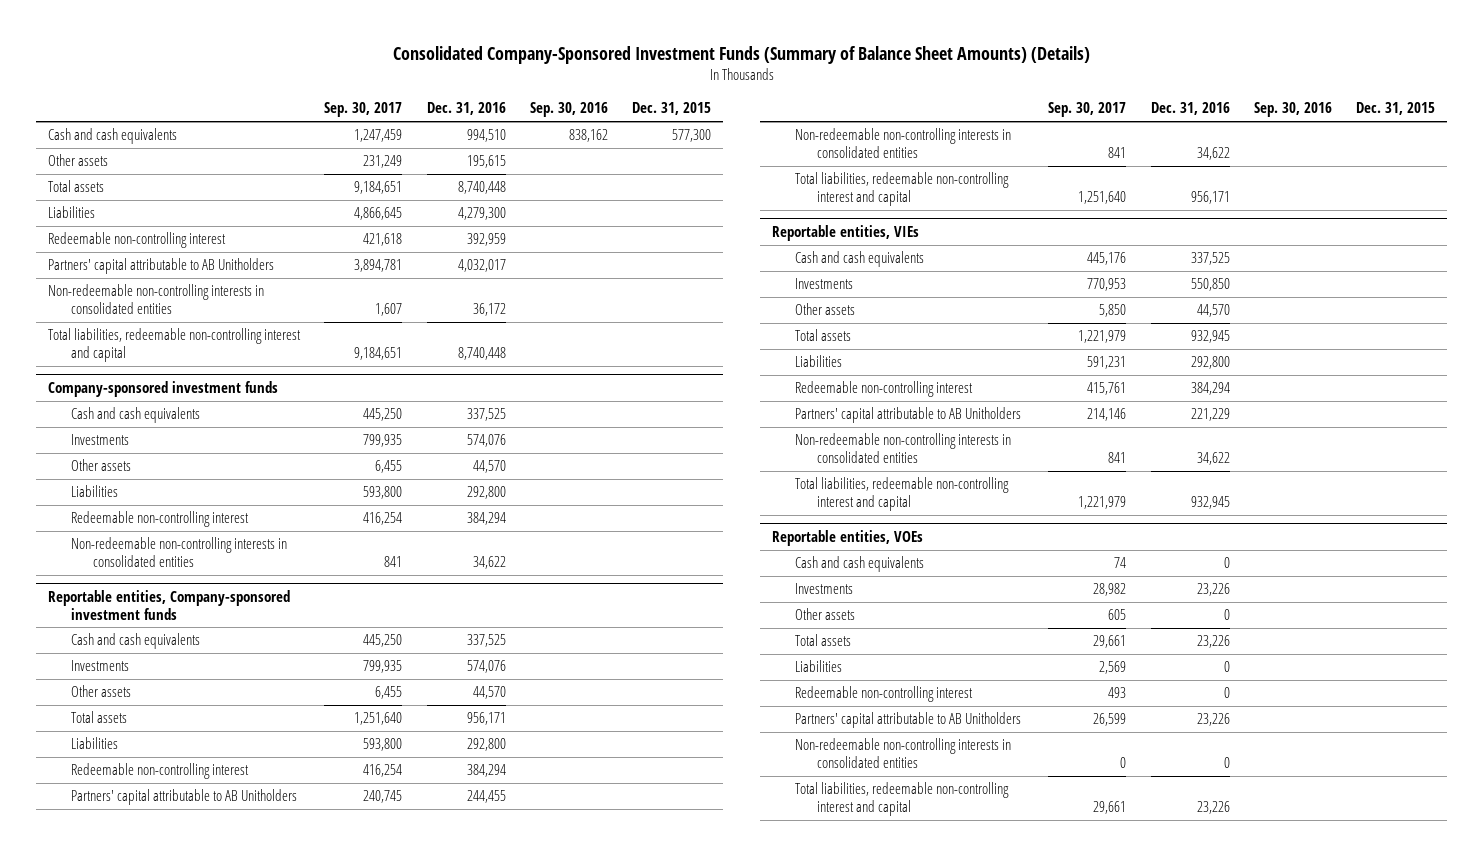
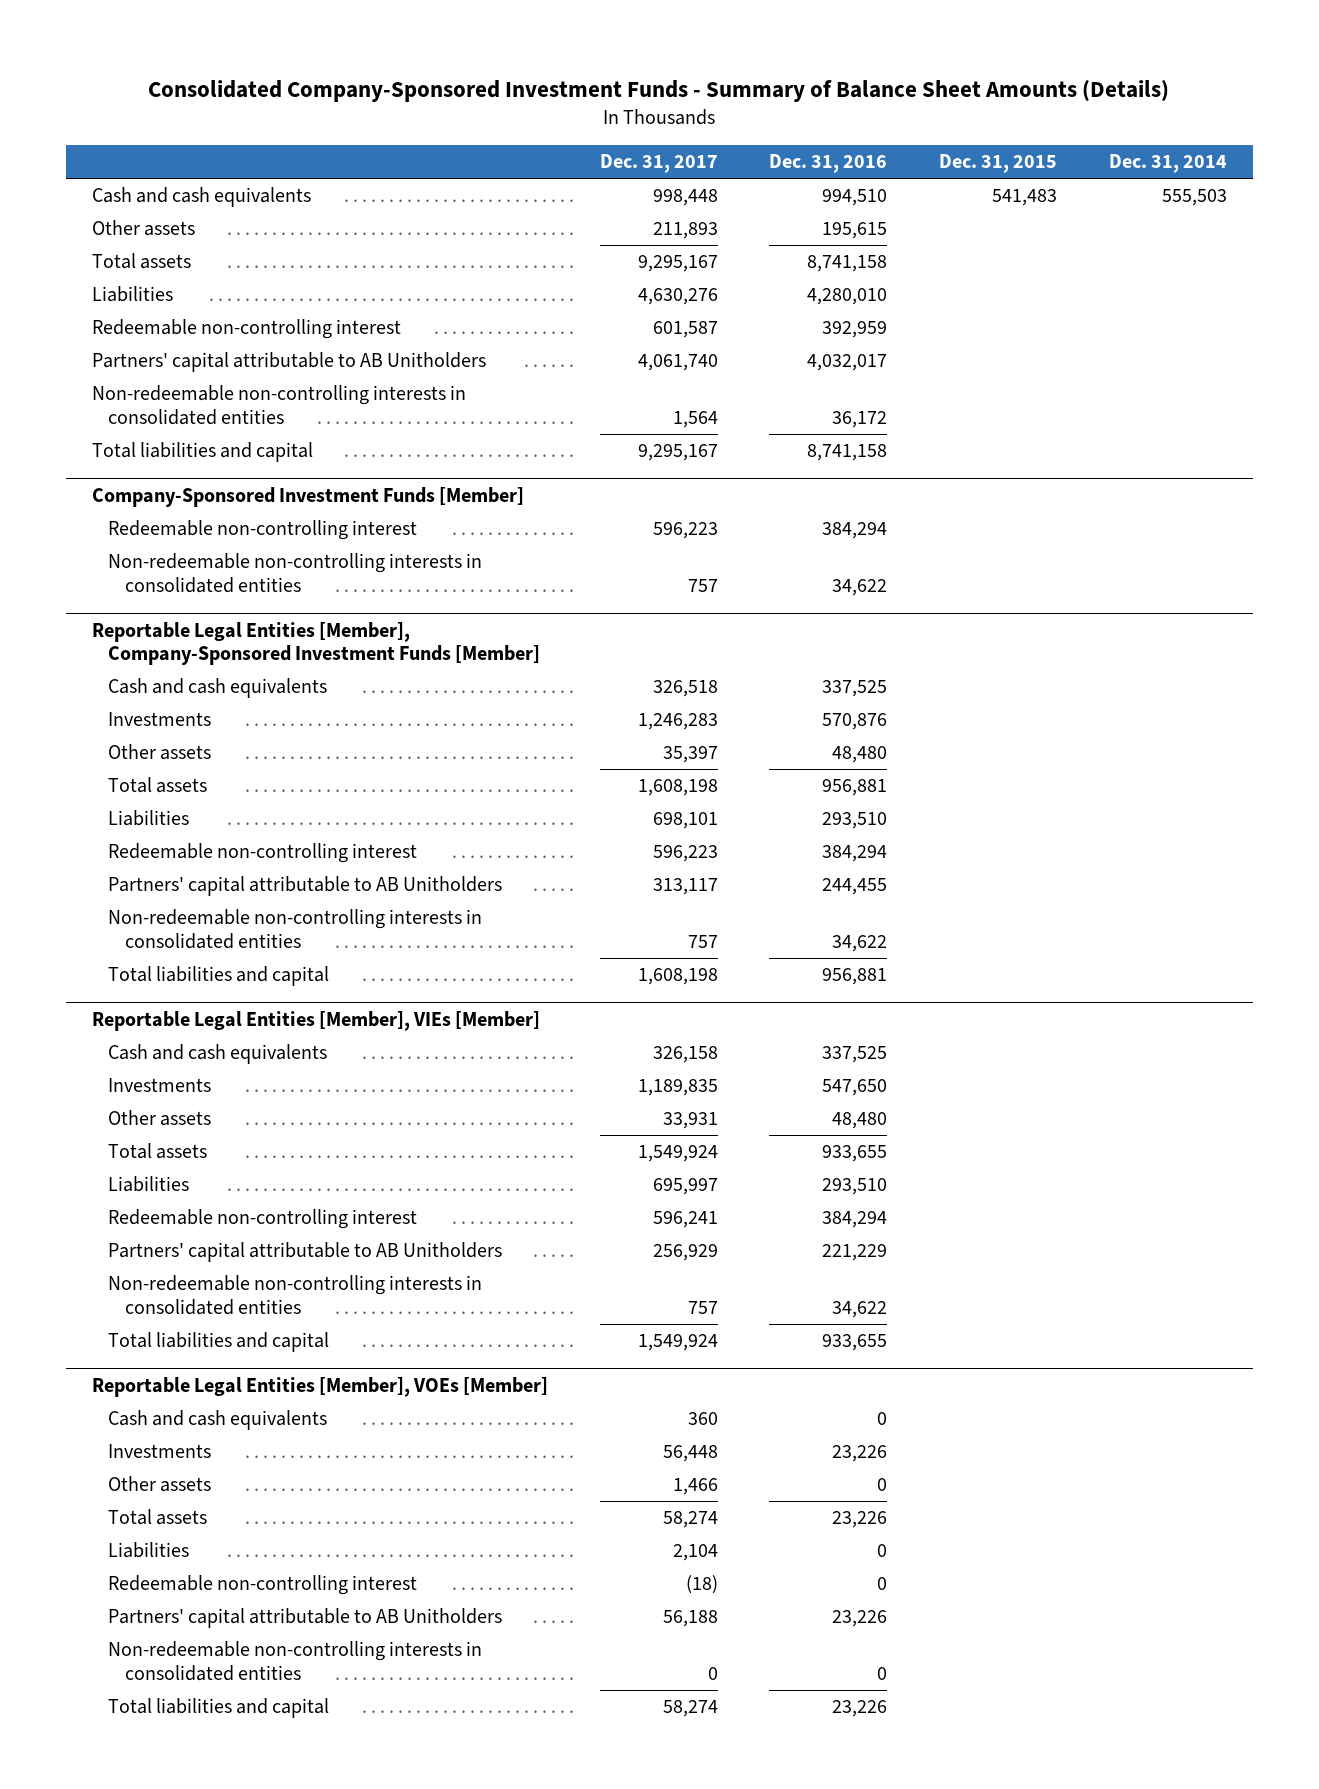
- Consolidated Company-Sponsored Investment Funds (Summary of Balance Sheet Amounts) (Details)
+ Consolidated Company-Sponsored Investment Funds - Summary of Balance Sheet Amounts (Details)
- | Sep. 30, 2017 | Dec. 31, 2016 | Sep. 30, 2016 | Dec. 31, 2015
+ | Dec. 31, 2017 | Dec. 31, 2016 | Dec. 31, 2015 | Dec. 31, 2014
- Cash and cash equivalents | 1,247,459 | 994,510 | 838,162 | 577,300
+ Cash and cash equivalents | 998,448 | 994,510 | 541,483 | 555,503
- Total assets | 9,184,651 | 8,740,448 | |
- Liabilities | 4,866,645 | 4,279,300 | |
+ Total assets | 9,295,167 | 8,741,158 | |
+ Liabilities | 4,630,276 | 4,280,010 | |
- Total liabilities, redeemable non-controlling interest and capital | 9,184,651 | 8,740,448 | |
- Company-sponsored investment funds
- Cash and cash equivalents | 445,250 | 337,525 | |
- Investments | 799,935 | 574,076 | |
- Other assets | 6,455 | 44,570 | |
- Liabilities | 593,800 | 292,800 | |
+ Total liabilities and capital | 9,295,167 | 8,741,158 | |
+ Company-Sponsored Investment Funds [Member]
- Reportable entities, Company-sponsored investment funds
+ Reportable Legal Entities [Member], Company-Sponsored Investment Funds [Member]
- Investments | 799,935 | 574,076 | |
- Other assets | 6,455 | 44,570 | |
- Total assets | 1,251,640 | 956,171 | |
- Liabilities | 593,800 | 292,800 | |
+ Investments | 1,246,283 | 570,876 | |
+ Other assets | 35,397 | 48,480 | |
+ Total assets | 1,608,198 | 956,881 | |
+ Liabilities | 698,101 | 293,510 | |
- Total liabilities, redeemable non-controlling interest and capital | 1,251,640 | 956,171 | |
- Reportable entities, VIEs
+ Total liabilities and capital | 1,608,198 | 956,881 | |
+ Reportable Legal Entities [Member], VIEs [Member]
- Investments | 770,953 | 550,850 | |
- Other assets | 5,850 | 44,570 | |
- Total assets | 1,221,979 | 932,945 | |
- Liabilities | 591,231 | 292,800 | |
+ Investments | 1,189,835 | 547,650 | |
+ Other assets | 33,931 | 48,480 | |
+ Total assets | 1,549,924 | 933,655 | |
+ Liabilities | 695,997 | 293,510 | |
- Total liabilities, redeemable non-controlling interest and capital | 1,221,979 | 932,945 | |
- Reportable entities, VOEs
+ Total liabilities and capital | 1,549,924 | 933,655 | |
+ Reportable Legal Entities [Member], VOEs [Member]
- Total liabilities, redeemable non-controlling interest and capital | 29,661 | 23,226 | |
+ Total liabilities and capital | 58,274 | 23,226 | |

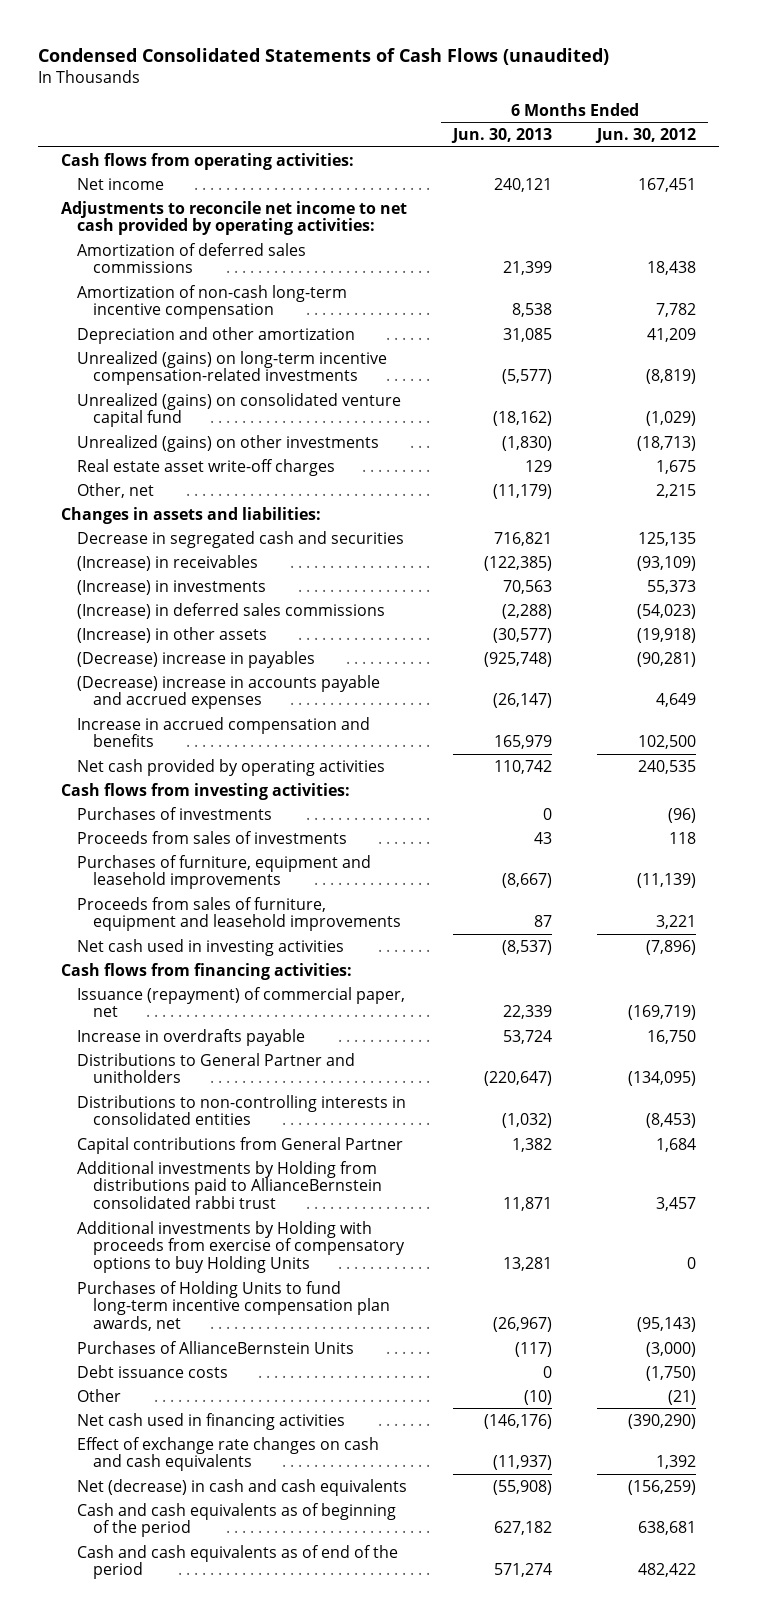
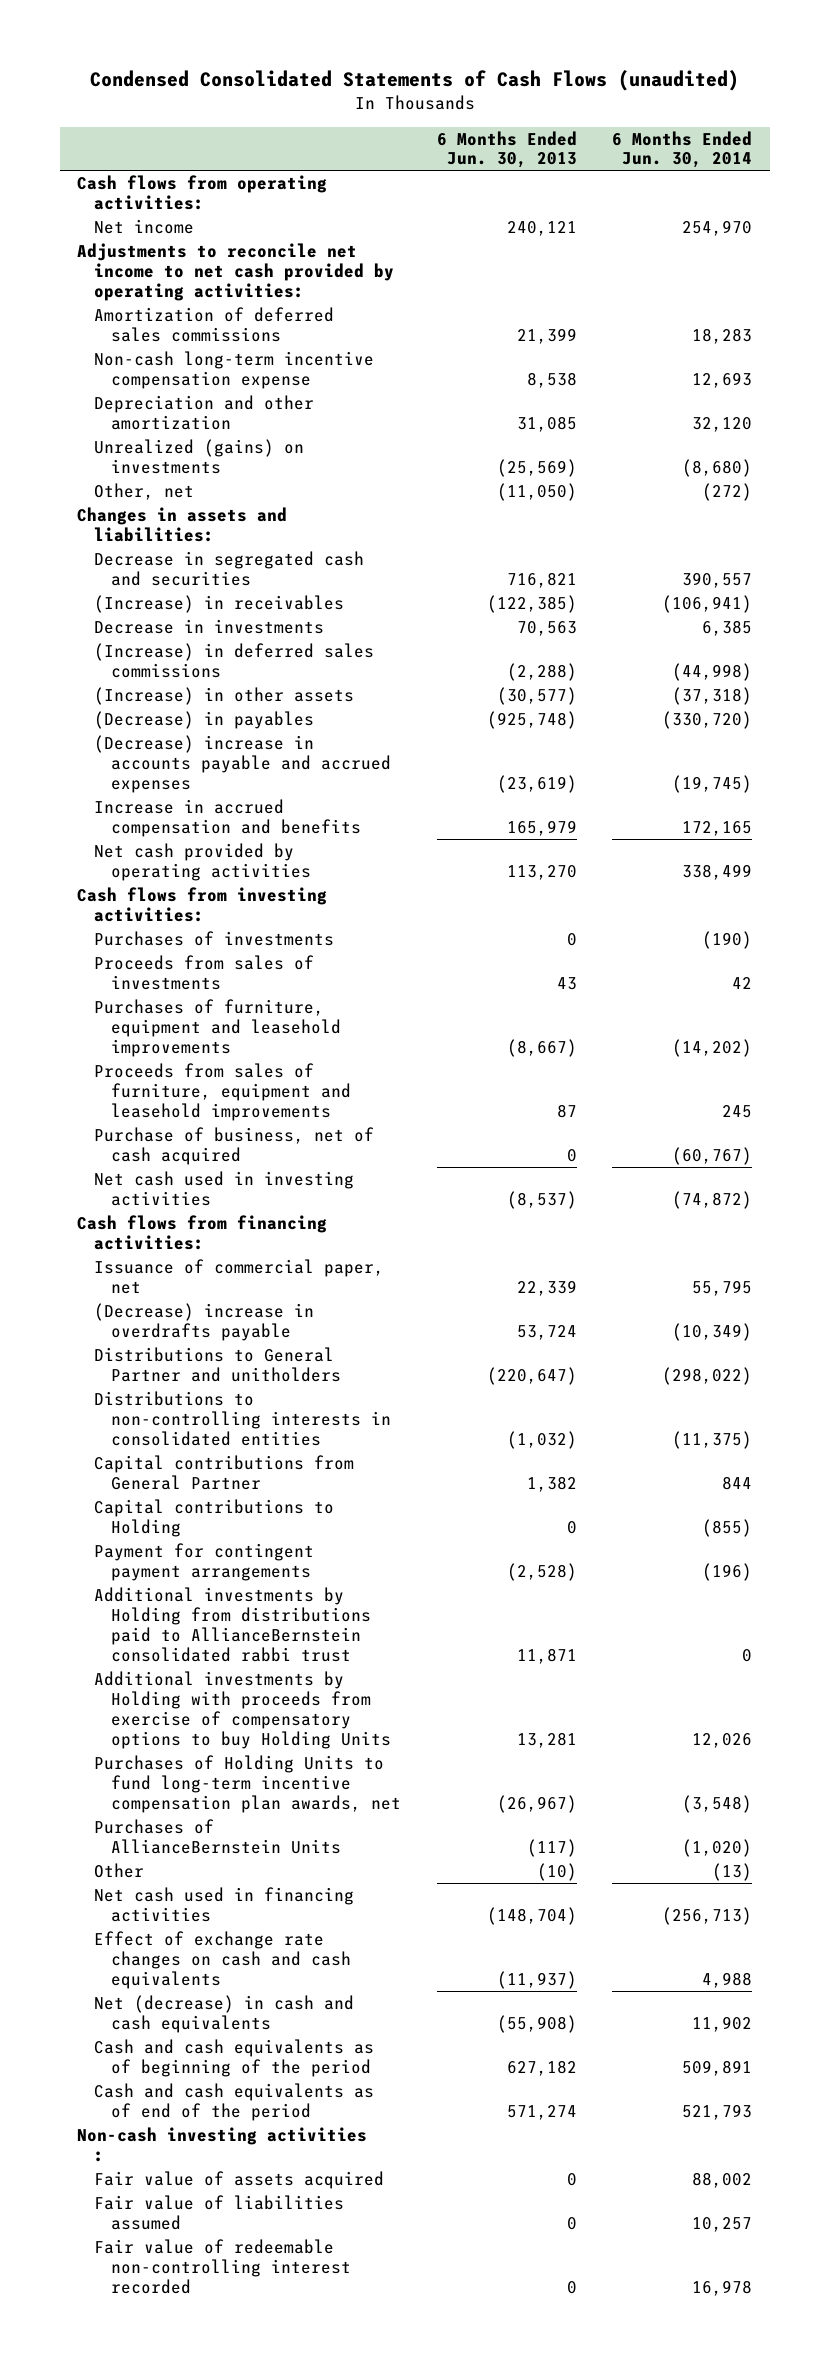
- | 6 Months Ended Jun. 30, 2013 | 6 Months Ended Jun. 30, 2012
+ | 6 Months Ended Jun. 30, 2013 | 6 Months Ended Jun. 30, 2014
- Amortization of non-cash long-term incentive compensation | 8,538 | 7,782
+ Non-cash long-term incentive compensation expense | 8,538 | 12,693
- Unrealized (gains) on long-term incentive compensation-related investments | (5,577) | (8,819)
- Unrealized (gains) on consolidated venture capital fund | (18,162) | (1,029)
- Unrealized (gains) on other investments | (1,830) | (18,713)
- Real estate asset write-off charges | 129 | 1,675
- Other, net | (11,179) | 2,215
+ Unrealized (gains) on investments | (25,569) | (8,680)
+ Other, net | (11,050) | (272)
- (Increase) in investments | 70,563 | 55,373
+ Decrease in investments | 70,563 | 6,385
- (Decrease) increase in payables | (925,748) | (90,281)
- (Decrease) increase in accounts payable and accrued expenses | (26,147) | 4,649
+ (Decrease) in payables | (925,748) | (330,720)
+ (Decrease) increase in accounts payable and accrued expenses | (23,619) | (19,745)
- Net cash provided by operating activities | 110,742 | 240,535
+ Net cash provided by operating activities | 113,270 | 338,499
+ Purchase of business, net of cash acquired | 0 | (60,767)
- Issuance (repayment) of commercial paper, net | 22,339 | (169,719)
- Increase in overdrafts payable | 53,724 | 16,750
+ Issuance of commercial paper, net | 22,339 | 55,795
+ (Decrease) increase in overdrafts payable | 53,724 | (10,349)
+ Capital contributions to Holding | 0 | (855)
+ Payment for contingent payment arrangements | (2,528) | (196)
- Debt issuance costs | 0 | (1,750)
- Net cash used in financing activities | (146,176) | (390,290)
+ Net cash used in financing activities | (148,704) | (256,713)
+ Non-cash investing activities :
+ Fair value of assets acquired | 0 | 88,002
+ Fair value of liabilities assumed | 0 | 10,257
+ Fair value of redeemable non-controlling interest recorded | 0 | 16,978

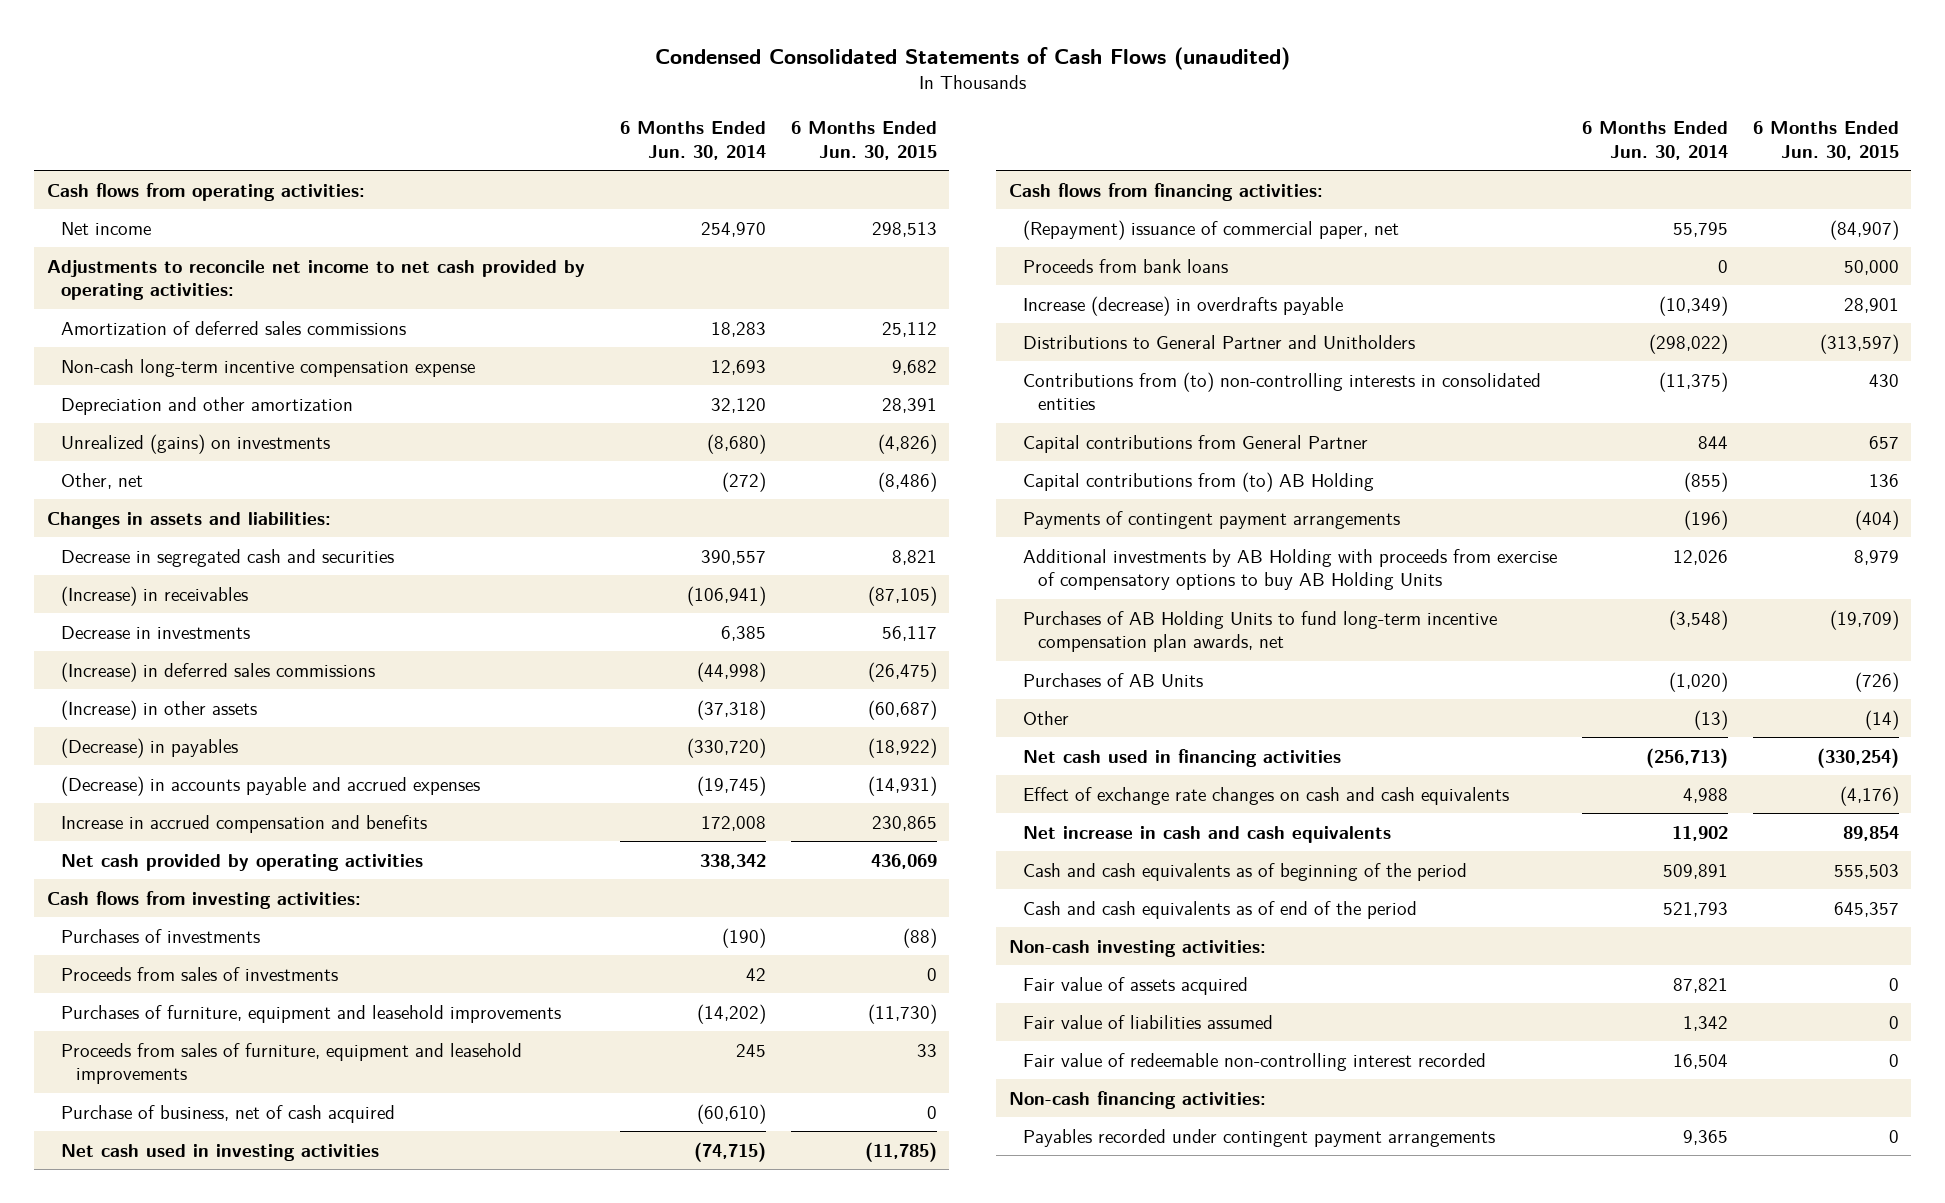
- | 6 Months Ended Jun. 30, 2013 | 6 Months Ended Jun. 30, 2014
+ | 6 Months Ended Jun. 30, 2014 | 6 Months Ended Jun. 30, 2015
- (Decrease) increase in accounts payable and accrued expenses | (23,619) | (19,745)
- Increase in accrued compensation and benefits | 165,979 | 172,165
- Net cash provided by operating activities | 113,270 | 338,499
+ (Decrease) in accounts payable and accrued expenses | (19,745) | (14,931)
+ Increase in accrued compensation and benefits | 172,008 | 230,865
+ Net cash provided by operating activities | 338,342 | 436,069
- Purchase of business, net of cash acquired | 0 | (60,767)
- Net cash used in investing activities | (8,537) | (74,872)
+ Purchase of business, net of cash acquired | (60,610) | 0
+ Net cash used in investing activities | (74,715) | (11,785)
- Issuance of commercial paper, net | 22,339 | 55,795
- (Decrease) increase in overdrafts payable | 53,724 | (10,349)
- Distributions to General Partner and unitholders | (220,647) | (298,022)
- Distributions to non-controlling interests in consolidated entities | (1,032) | (11,375)
+ (Repayment) issuance of commercial paper, net | 55,795 | (84,907)
+ Proceeds from bank loans | 0 | 50,000
+ Increase (decrease) in overdrafts payable | (10,349) | 28,901
+ Distributions to General Partner and Unitholders | (298,022) | (313,597)
+ Contributions from (to) non-controlling interests in consolidated entities | (11,375) | 430
- Capital contributions to Holding | 0 | (855)
- Payment for contingent payment arrangements | (2,528) | (196)
- Additional investments by Holding from distributions paid to AllianceBernstein consolidated rabbi trust | 11,871 | 0
- Additional investments by Holding with proceeds from exercise of compensatory options to buy Holding Units | 13,281 | 12,026
- Purchases of Holding Units to fund long-term incentive compensation plan awards, net | (26,967) | (3,548)
- Purchases of AllianceBernstein Units | (117) | (1,020)
+ Capital contributions from (to) AB Holding | (855) | 136
+ Payments of contingent payment arrangements | (196) | (404)
+ Additional investments by AB Holding with proceeds from exercise of compensatory options to buy AB Holding Units | 12,026 | 8,979
+ Purchases of AB Holding Units to fund long-term incentive compensation plan awards, net | (3,548) | (19,709)
+ Purchases of AB Units | (1,020) | (726)
- Net (decrease) in cash and cash equivalents | (55,908) | 11,902
+ Net increase in cash and cash equivalents | 11,902 | 89,854
- Non-cash investing activities :
- Fair value of assets acquired | 0 | 88,002
- Fair value of liabilities assumed | 0 | 10,257
- Fair value of redeemable non-controlling interest recorded | 0 | 16,978
+ Non-cash investing activities:
+ Fair value of assets acquired | 87,821 | 0
+ Fair value of liabilities assumed | 1,342 | 0
+ Fair value of redeemable non-controlling interest recorded | 16,504 | 0
+ Non-cash financing activities:
+ Payables recorded under contingent payment arrangements | 9,365 | 0

